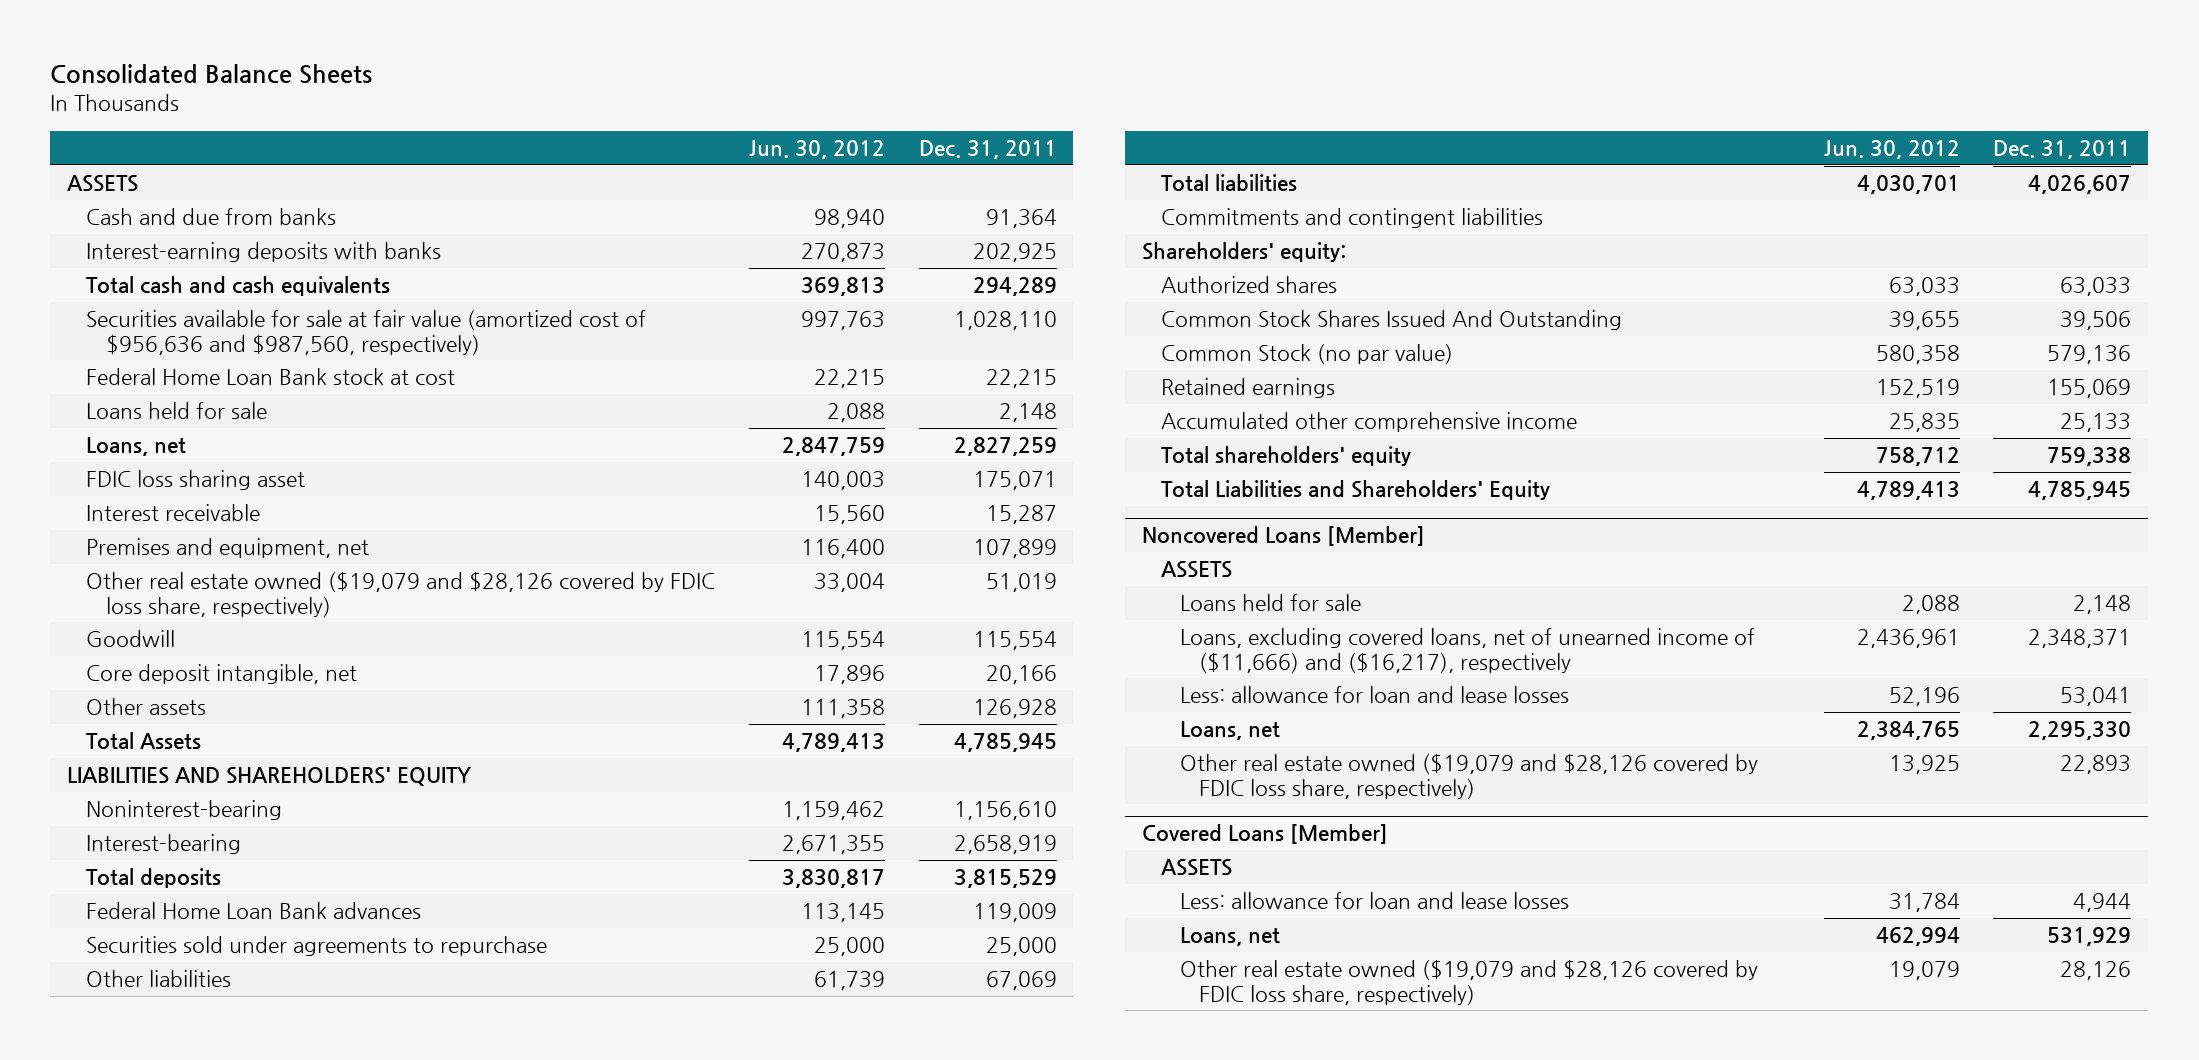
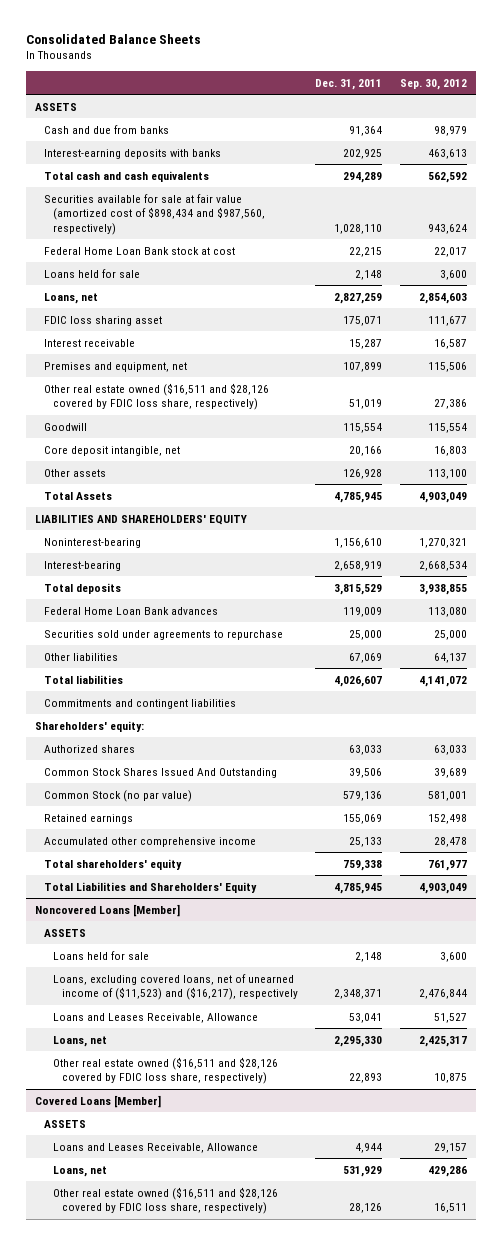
- | Jun. 30, 2012 | Dec. 31, 2011
+ | Dec. 31, 2011 | Sep. 30, 2012
- Securities available for sale at fair value (amortized cost of $956,636 and $987,560, respectively) | 997,763 | 1,028,110
+ Securities available for sale at fair value (amortized cost of $898,434 and $987,560, respectively) | 1,028,110 | 943,624
- Other real estate owned ($19,079 and $28,126 covered by FDIC loss share, respectively) | 33,004 | 51,019
+ Other real estate owned ($16,511 and $28,126 covered by FDIC loss share, respectively) | 51,019 | 27,386
@ Noncovered Loans [Member]
- Loans, excluding covered loans, net of unearned income of ($11,666) and ($16,217), respectively | 2,436,961 | 2,348,371
- Less: allowance for loan and lease losses | 52,196 | 53,041
+ Loans, excluding covered loans, net of unearned income of ($11,523) and ($16,217), respectively | 2,348,371 | 2,476,844
+ Loans and Leases Receivable, Allowance | 53,041 | 51,527
- Other real estate owned ($19,079 and $28,126 covered by FDIC loss share, respectively) | 13,925 | 22,893
+ Other real estate owned ($16,511 and $28,126 covered by FDIC loss share, respectively) | 22,893 | 10,875
@ Covered Loans [Member]
- Less: allowance for loan and lease losses | 31,784 | 4,944
+ Loans and Leases Receivable, Allowance | 4,944 | 29,157
- Other real estate owned ($19,079 and $28,126 covered by FDIC loss share, respectively) | 19,079 | 28,126
+ Other real estate owned ($16,511 and $28,126 covered by FDIC loss share, respectively) | 28,126 | 16,511

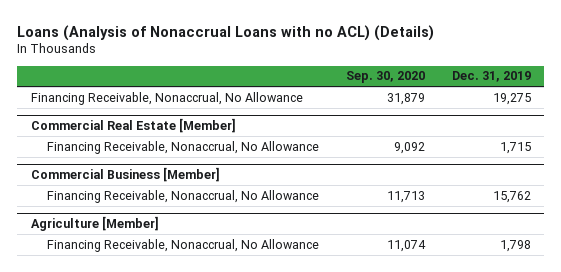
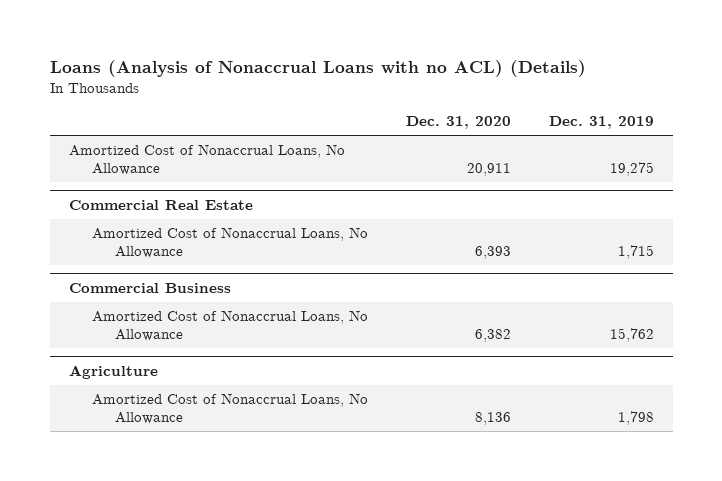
- | Sep. 30, 2020 | Dec. 31, 2019
+ | Dec. 31, 2020 | Dec. 31, 2019
- Financing Receivable, Nonaccrual, No Allowance | 31,879 | 19,275
- Commercial Real Estate [Member]
- Financing Receivable, Nonaccrual, No Allowance | 9,092 | 1,715
- Commercial Business [Member]
- Financing Receivable, Nonaccrual, No Allowance | 11,713 | 15,762
- Agriculture [Member]
- Financing Receivable, Nonaccrual, No Allowance | 11,074 | 1,798
+ Amortized Cost of Nonaccrual Loans, No Allowance | 20,911 | 19,275
+ Commercial Real Estate
+ Amortized Cost of Nonaccrual Loans, No Allowance | 6,393 | 1,715
+ Commercial Business
+ Amortized Cost of Nonaccrual Loans, No Allowance | 6,382 | 15,762
+ Agriculture
+ Amortized Cost of Nonaccrual Loans, No Allowance | 8,136 | 1,798

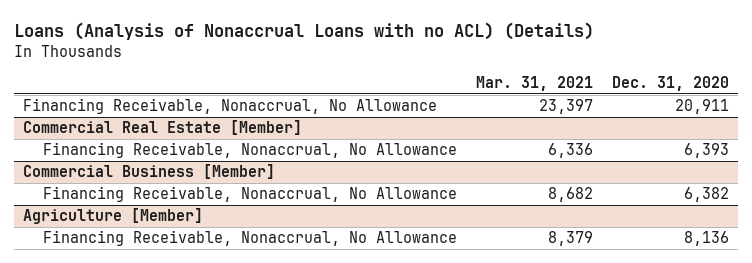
- | Dec. 31, 2020 | Dec. 31, 2019
+ | Mar. 31, 2021 | Dec. 31, 2020
- Amortized Cost of Nonaccrual Loans, No Allowance | 20,911 | 19,275
- Commercial Real Estate
- Amortized Cost of Nonaccrual Loans, No Allowance | 6,393 | 1,715
- Commercial Business
- Amortized Cost of Nonaccrual Loans, No Allowance | 6,382 | 15,762
- Agriculture
- Amortized Cost of Nonaccrual Loans, No Allowance | 8,136 | 1,798
+ Financing Receivable, Nonaccrual, No Allowance | 23,397 | 20,911
+ Commercial Real Estate [Member]
+ Financing Receivable, Nonaccrual, No Allowance | 6,336 | 6,393
+ Commercial Business [Member]
+ Financing Receivable, Nonaccrual, No Allowance | 8,682 | 6,382
+ Agriculture [Member]
+ Financing Receivable, Nonaccrual, No Allowance | 8,379 | 8,136

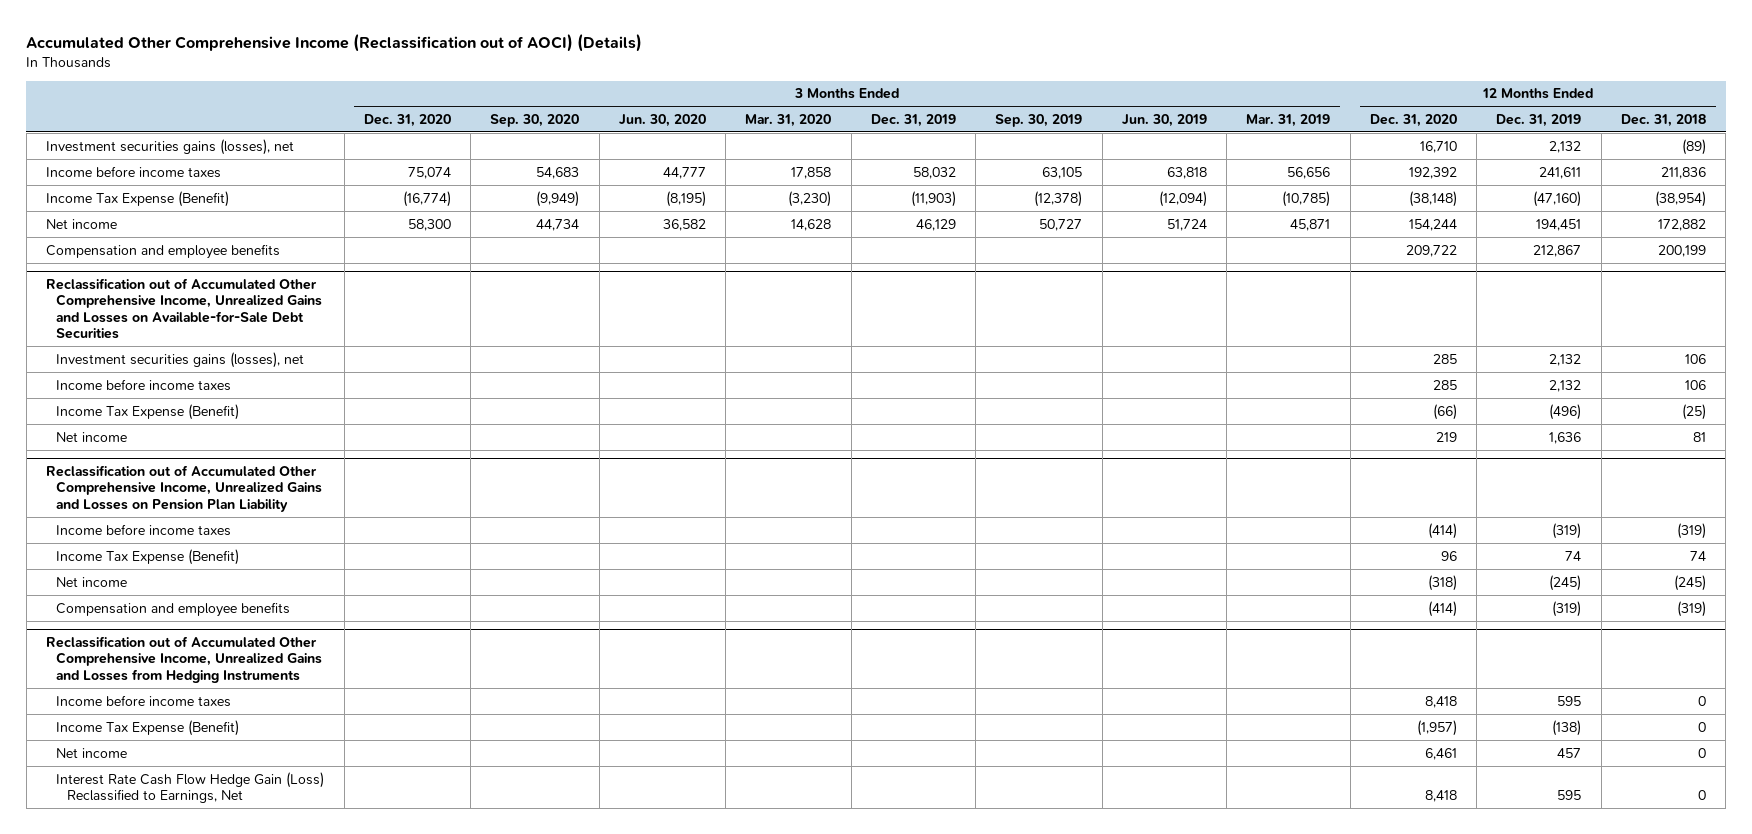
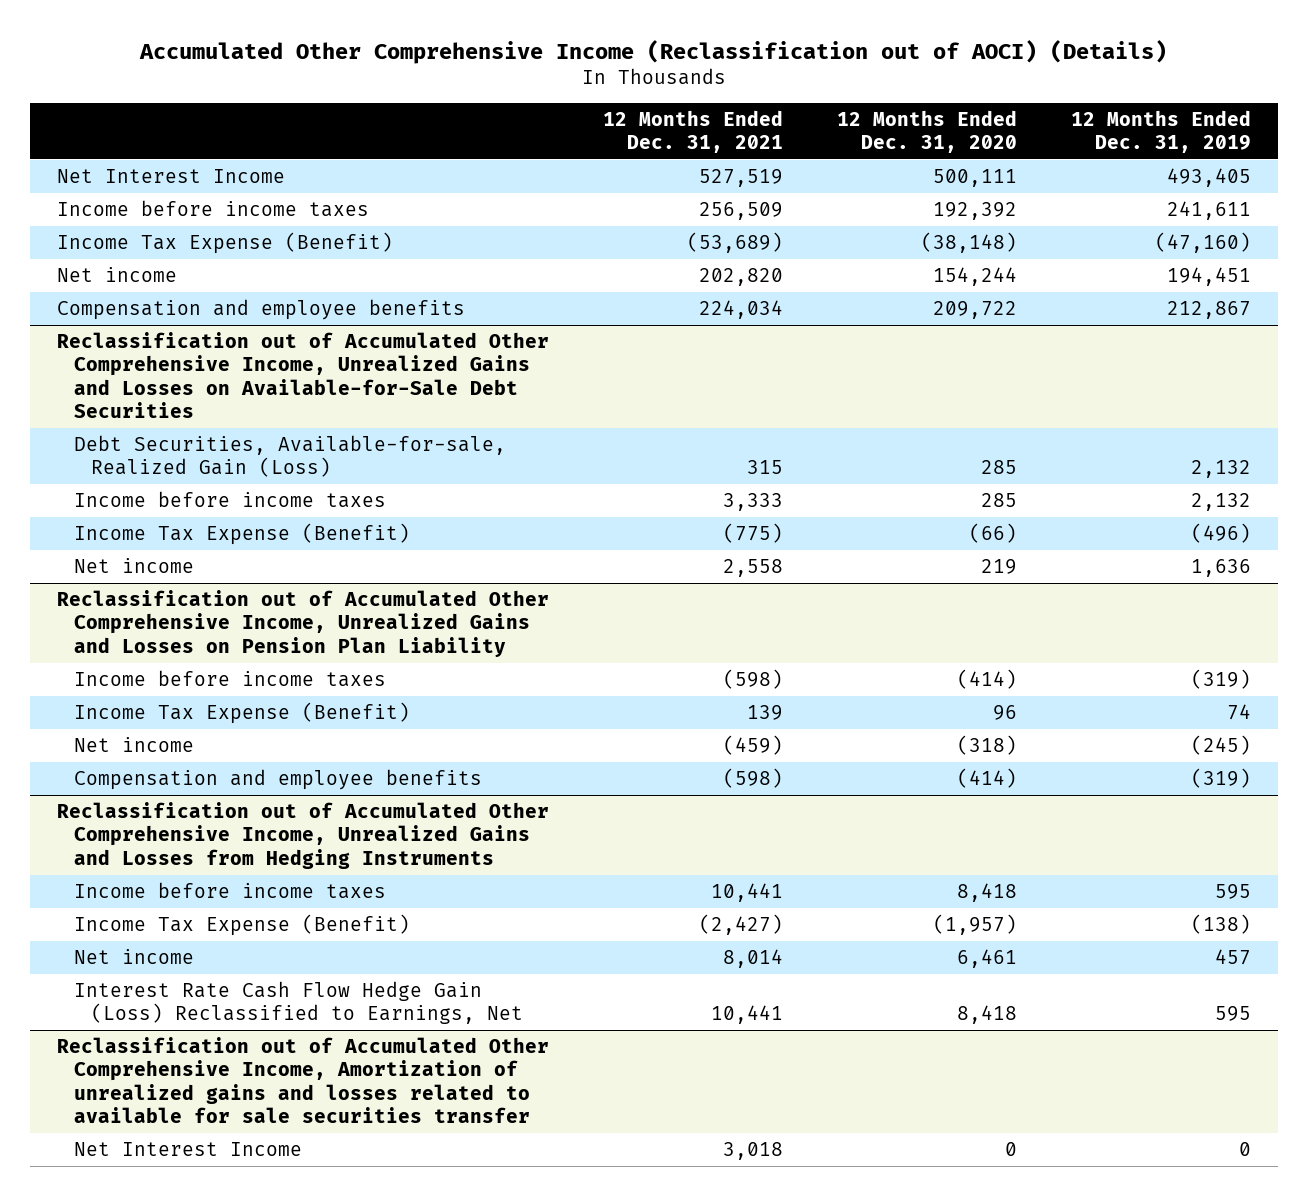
- | 3 Months Ended Dec. 31, 2020 | 3 Months Ended Sep. 30, 2020 | 3 Months Ended Jun. 30, 2020 | 3 Months Ended Mar. 31, 2020 | 3 Months Ended Dec. 31, 2019 | 3 Months Ended Sep. 30, 2019 | 3 Months Ended Jun. 30, 2019 | 3 Months Ended Mar. 31, 2019 | 12 Months Ended Dec. 31, 2020 | 12 Months Ended Dec. 31, 2019 | 12 Months Ended Dec. 31, 2018
+ | 12 Months Ended Dec. 31, 2021 | 12 Months Ended Dec. 31, 2020 | 12 Months Ended Dec. 31, 2019
- Investment securities gains (losses), net | | | | | | | | | 16,710 | 2,132 | (89)
+ Net Interest Income | 527,519 | 500,111 | 493,405
@ Reclassification out of Accumulated Other Comprehensive Income, Unrealized Gains and Losses on Available-for-Sale Debt Securities
- Investment securities gains (losses), net | | | | | | | | | 285 | 2,132 | 106
+ Debt Securities, Available-for-sale, Realized Gain (Loss) | 315 | 285 | 2,132
+ Reclassification out of Accumulated Other Comprehensive Income, Amortization of unrealized gains and losses related to available for sale securities transfer
+ Net Interest Income | 3,018 | 0 | 0

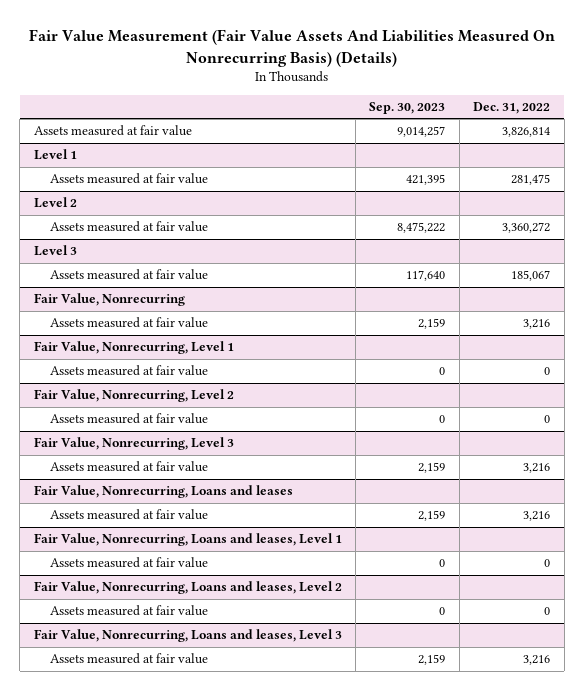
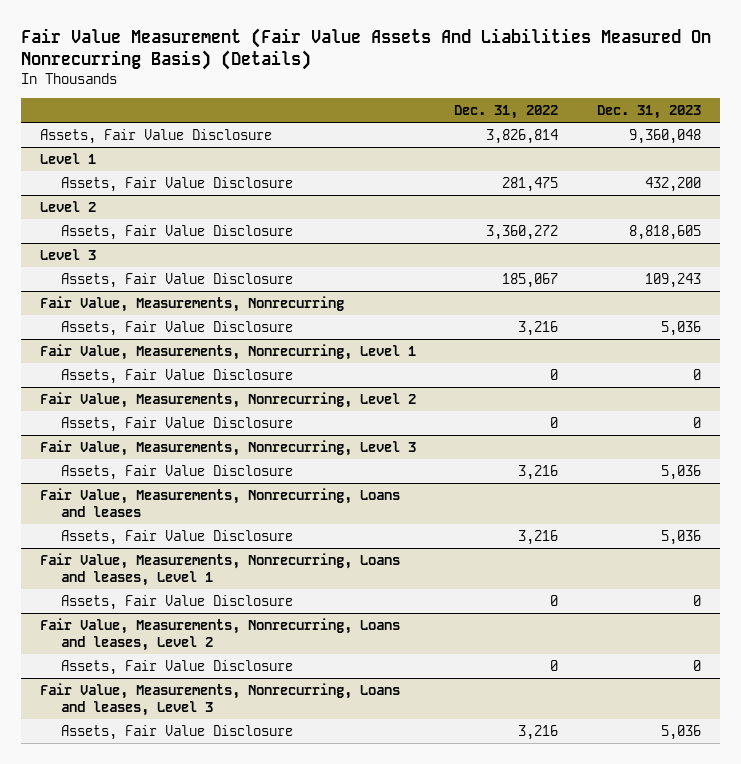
- | Sep. 30, 2023 | Dec. 31, 2022
+ | Dec. 31, 2022 | Dec. 31, 2023
- Assets measured at fair value | 9,014,257 | 3,826,814
+ Assets, Fair Value Disclosure | 3,826,814 | 9,360,048
@ Level 1
- Assets measured at fair value | 421,395 | 281,475
+ Assets, Fair Value Disclosure | 281,475 | 432,200
@ Level 2
- Assets measured at fair value | 8,475,222 | 3,360,272
+ Assets, Fair Value Disclosure | 3,360,272 | 8,818,605
@ Level 3
- Assets measured at fair value | 117,640 | 185,067
- Fair Value, Nonrecurring
- Assets measured at fair value | 2,159 | 3,216
- Fair Value, Nonrecurring, Level 1
- Assets measured at fair value | 0 | 0
- Fair Value, Nonrecurring, Level 2
- Assets measured at fair value | 0 | 0
- Fair Value, Nonrecurring, Level 3
- Assets measured at fair value | 2,159 | 3,216
- Fair Value, Nonrecurring, Loans and leases
- Assets measured at fair value | 2,159 | 3,216
- Fair Value, Nonrecurring, Loans and leases, Level 1
- Assets measured at fair value | 0 | 0
- Fair Value, Nonrecurring, Loans and leases, Level 2
- Assets measured at fair value | 0 | 0
- Fair Value, Nonrecurring, Loans and leases, Level 3
- Assets measured at fair value | 2,159 | 3,216
@ Level 3
+ Assets, Fair Value Disclosure | 185,067 | 109,243
+ Fair Value, Measurements, Nonrecurring
+ Assets, Fair Value Disclosure | 3,216 | 5,036
+ Fair Value, Measurements, Nonrecurring, Level 1
+ Assets, Fair Value Disclosure | 0 | 0
+ Fair Value, Measurements, Nonrecurring, Level 2
+ Assets, Fair Value Disclosure | 0 | 0
+ Fair Value, Measurements, Nonrecurring, Level 3
+ Assets, Fair Value Disclosure | 3,216 | 5,036
+ Fair Value, Measurements, Nonrecurring, Loans and leases
+ Assets, Fair Value Disclosure | 3,216 | 5,036
+ Fair Value, Measurements, Nonrecurring, Loans and leases, Level 1
+ Assets, Fair Value Disclosure | 0 | 0
+ Fair Value, Measurements, Nonrecurring, Loans and leases, Level 2
+ Assets, Fair Value Disclosure | 0 | 0
+ Fair Value, Measurements, Nonrecurring, Loans and leases, Level 3
+ Assets, Fair Value Disclosure | 3,216 | 5,036

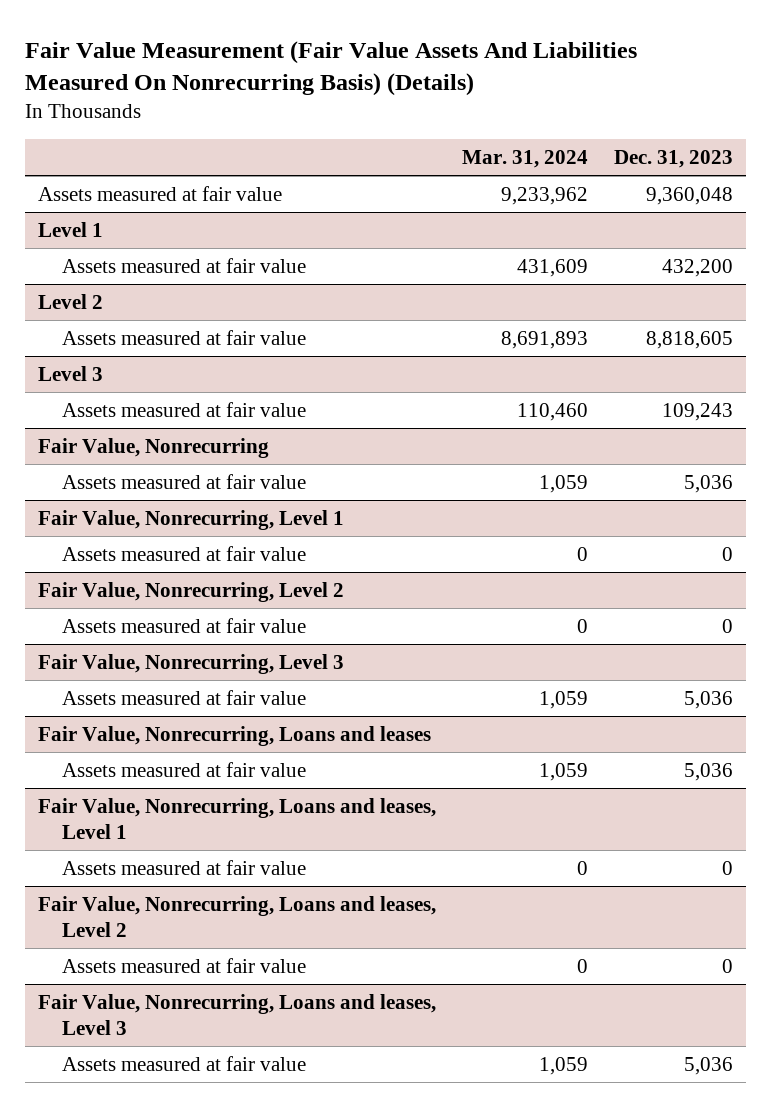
- | Dec. 31, 2022 | Dec. 31, 2023
+ | Mar. 31, 2024 | Dec. 31, 2023
- Assets, Fair Value Disclosure | 3,826,814 | 9,360,048
+ Assets measured at fair value | 9,233,962 | 9,360,048
@ Level 1
- Assets, Fair Value Disclosure | 281,475 | 432,200
+ Assets measured at fair value | 431,609 | 432,200
@ Level 2
- Assets, Fair Value Disclosure | 3,360,272 | 8,818,605
+ Assets measured at fair value | 8,691,893 | 8,818,605
@ Level 3
- Assets, Fair Value Disclosure | 185,067 | 109,243
- Fair Value, Measurements, Nonrecurring
- Assets, Fair Value Disclosure | 3,216 | 5,036
- Fair Value, Measurements, Nonrecurring, Level 1
- Assets, Fair Value Disclosure | 0 | 0
- Fair Value, Measurements, Nonrecurring, Level 2
- Assets, Fair Value Disclosure | 0 | 0
- Fair Value, Measurements, Nonrecurring, Level 3
- Assets, Fair Value Disclosure | 3,216 | 5,036
- Fair Value, Measurements, Nonrecurring, Loans and leases
- Assets, Fair Value Disclosure | 3,216 | 5,036
- Fair Value, Measurements, Nonrecurring, Loans and leases, Level 1
- Assets, Fair Value Disclosure | 0 | 0
- Fair Value, Measurements, Nonrecurring, Loans and leases, Level 2
- Assets, Fair Value Disclosure | 0 | 0
- Fair Value, Measurements, Nonrecurring, Loans and leases, Level 3
- Assets, Fair Value Disclosure | 3,216 | 5,036
@ Level 3
+ Assets measured at fair value | 110,460 | 109,243
+ Fair Value, Nonrecurring
+ Assets measured at fair value | 1,059 | 5,036
+ Fair Value, Nonrecurring, Level 1
+ Assets measured at fair value | 0 | 0
+ Fair Value, Nonrecurring, Level 2
+ Assets measured at fair value | 0 | 0
+ Fair Value, Nonrecurring, Level 3
+ Assets measured at fair value | 1,059 | 5,036
+ Fair Value, Nonrecurring, Loans and leases
+ Assets measured at fair value | 1,059 | 5,036
+ Fair Value, Nonrecurring, Loans and leases, Level 1
+ Assets measured at fair value | 0 | 0
+ Fair Value, Nonrecurring, Loans and leases, Level 2
+ Assets measured at fair value | 0 | 0
+ Fair Value, Nonrecurring, Loans and leases, Level 3
+ Assets measured at fair value | 1,059 | 5,036

